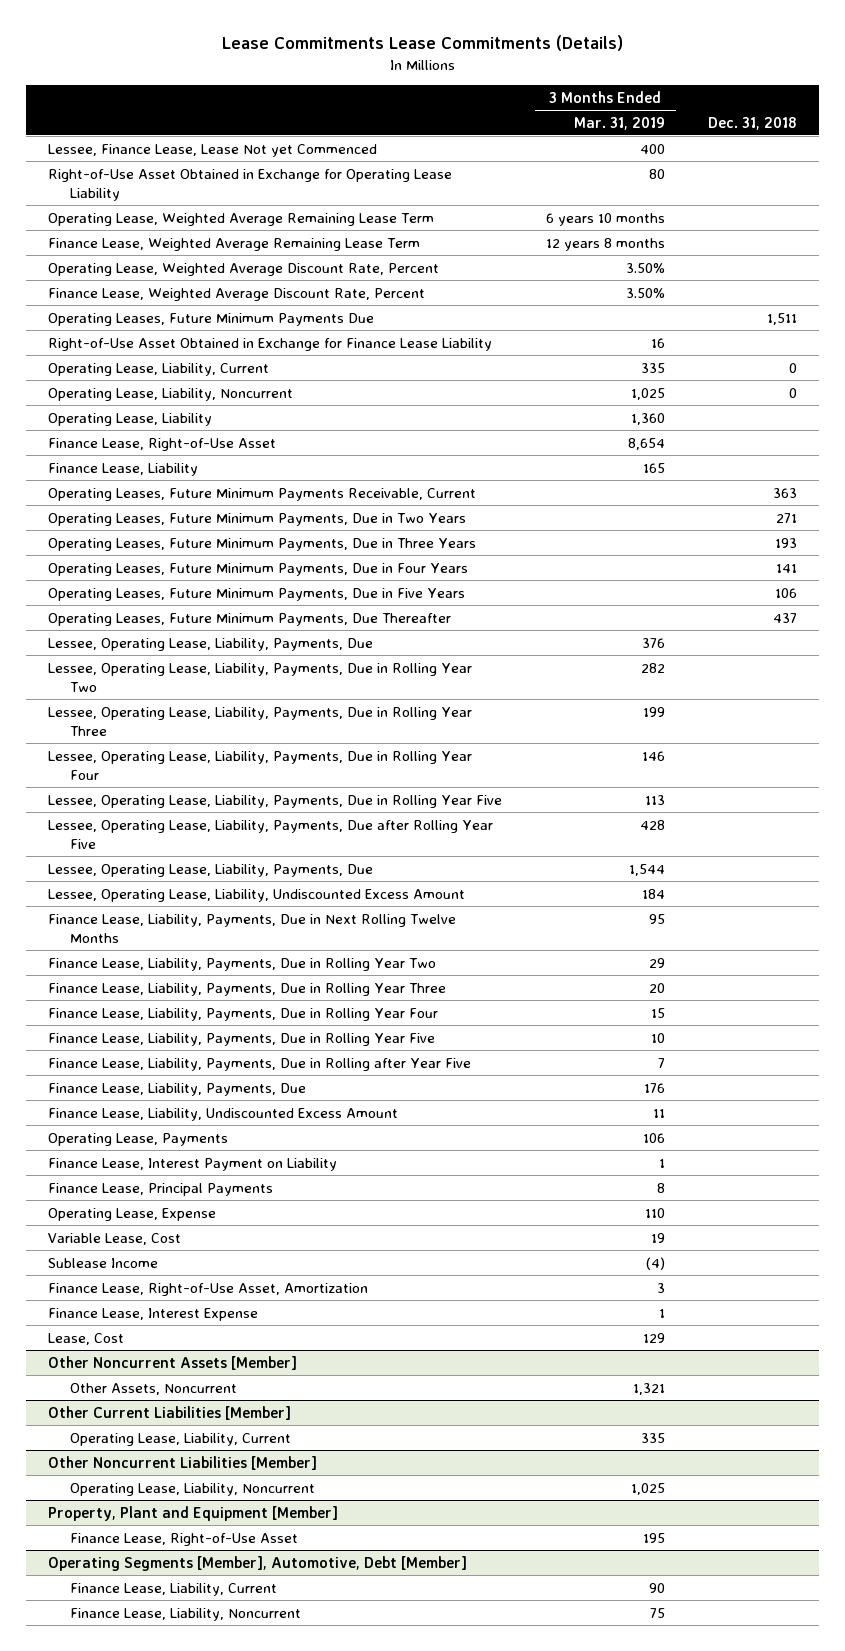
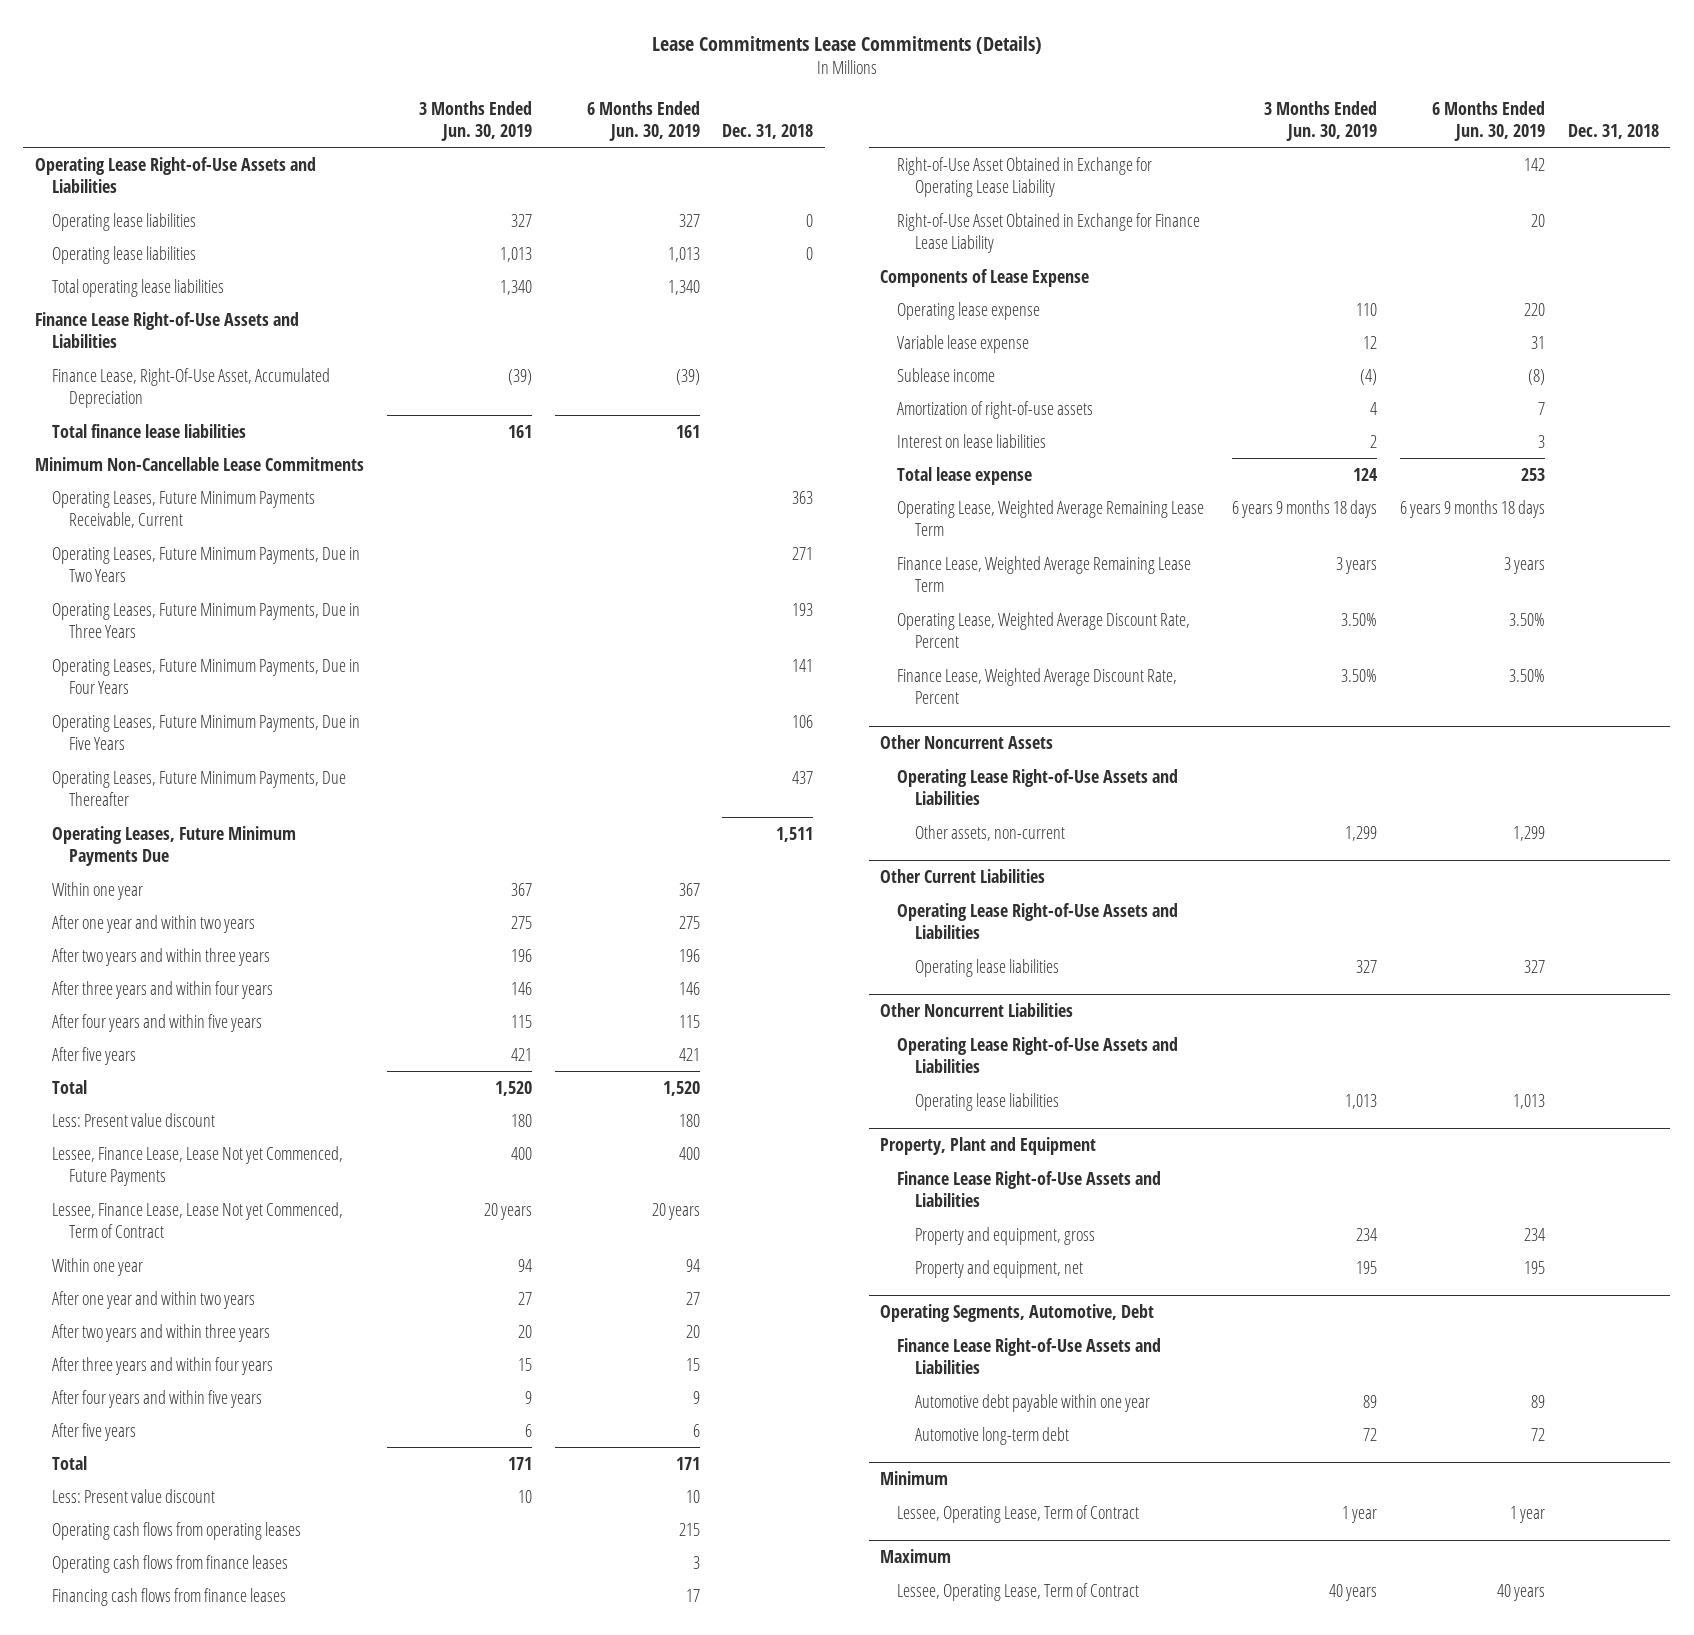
- | 3 Months Ended Mar. 31, 2019 | Dec. 31, 2018
+ | 3 Months Ended Jun. 30, 2019 | 6 Months Ended Jun. 30, 2019 | Dec. 31, 2018
- Lessee, Finance Lease, Lease Not yet Commenced | 400 |
- Operating Lease, Liability, Current | 335 | 0
- Operating Lease, Liability, Noncurrent | 1,025 | 0
- Operating Lease, Liability | 1,360 |
- Finance Lease, Right-of-Use Asset | 8,654 |
- Finance Lease, Liability | 165 |
+ Operating Lease Right-of-Use Assets and Liabilities
+ Operating lease liabilities | 327 | 327 | 0
+ Operating lease liabilities | 1,013 | 1,013 | 0
+ Total operating lease liabilities | 1,340 | 1,340 |
+ Finance Lease Right-of-Use Assets and Liabilities
+ Finance Lease, Right-Of-Use Asset, Accumulated Depreciation | (39) | (39) |
+ Total finance lease liabilities | 161 | 161 |
+ Minimum Non-Cancellable Lease Commitments
- Lessee, Operating Lease, Liability, Payments, Due | 376 |
- Lessee, Operating Lease, Liability, Payments, Due in Rolling Year Two | 282 |
- Lessee, Operating Lease, Liability, Payments, Due in Rolling Year Three | 199 |
- Lessee, Operating Lease, Liability, Payments, Due in Rolling Year Four | 146 |
- Lessee, Operating Lease, Liability, Payments, Due in Rolling Year Five | 113 |
- Lessee, Operating Lease, Liability, Payments, Due after Rolling Year Five | 428 |
- Lessee, Operating Lease, Liability, Payments, Due | 1,544 |
- Lessee, Operating Lease, Liability, Undiscounted Excess Amount | 184 |
- Finance Lease, Liability, Payments, Due in Next Rolling Twelve Months | 95 |
- Finance Lease, Liability, Payments, Due in Rolling Year Two | 29 |
- Finance Lease, Liability, Payments, Due in Rolling Year Three | 20 |
- Finance Lease, Liability, Payments, Due in Rolling Year Four | 15 |
- Finance Lease, Liability, Payments, Due in Rolling Year Five | 10 |
- Finance Lease, Liability, Payments, Due in Rolling after Year Five | 7 |
- Finance Lease, Liability, Payments, Due | 176 |
- Finance Lease, Liability, Undiscounted Excess Amount | 11 |
- Operating Lease, Payments | 106 |
- Finance Lease, Interest Payment on Liability | 1 |
- Finance Lease, Principal Payments | 8 |
- Operating Lease, Expense | 110 |
- Variable Lease, Cost | 19 |
- Sublease Income | (4) |
- Finance Lease, Right-of-Use Asset, Amortization | 3 |
- Finance Lease, Interest Expense | 1 |
- Lease, Cost | 129 |
- Other Noncurrent Assets [Member]
- Other Assets, Noncurrent | 1,321 |
- Other Current Liabilities [Member]
- Operating Lease, Liability, Current | 335 |
- Other Noncurrent Liabilities [Member]
- Operating Lease, Liability, Noncurrent | 1,025 |
- Property, Plant and Equipment [Member]
- Finance Lease, Right-of-Use Asset | 195 |
- Operating Segments [Member], Automotive, Debt [Member]
- Finance Lease, Liability, Current | 90 |
- Finance Lease, Liability, Noncurrent | 75 |
moved down: Operating Leases, Future Minimum Payments Due | | | 1,511
+ Within one year | 367 | 367 |
+ After one year and within two years | 275 | 275 |
+ After two years and within three years | 196 | 196 |
+ After three years and within four years | 146 | 146 |
+ After four years and within five years | 115 | 115 |
+ After five years | 421 | 421 |
+ Total | 1,520 | 1,520 |
+ Less: Present value discount | 180 | 180 |
+ Lessee, Finance Lease, Lease Not yet Commenced, Future Payments | 400 | 400 |
+ Lessee, Finance Lease, Lease Not yet Commenced, Term of Contract | 20 years | 20 years |
+ Within one year | 94 | 94 |
+ After one year and within two years | 27 | 27 |
+ After two years and within three years | 20 | 20 |
+ After three years and within four years | 15 | 15 |
+ After four years and within five years | 9 | 9 |
+ After five years | 6 | 6 |
+ Total | 171 | 171 |
+ Less: Present value discount | 10 | 10 |
+ Operating cash flows from operating leases | | 215 |
+ Operating cash flows from finance leases | | 3 |
+ Financing cash flows from finance leases | | 17 |
moved down: Right-of-Use Asset Obtained in Exchange for Operating Lease Liability | | 142 |
moved down: Right-of-Use Asset Obtained in Exchange for Finance Lease Liability | | 20 |
+ Components of Lease Expense
+ Operating lease expense | 110 | 220 |
+ Variable lease expense | 12 | 31 |
+ Sublease income | (4) | (8) |
+ Amortization of right-of-use assets | 4 | 7 |
+ Interest on lease liabilities | 2 | 3 |
+ Total lease expense | 124 | 253 |
moved down: Operating Lease, Weighted Average Remaining Lease Term | 6 years 9 months 18 days | 6 years 9 months 18 days |
moved down: Finance Lease, Weighted Average Remaining Lease Term | 3 years | 3 years |
moved down: Operating Lease, Weighted Average Discount Rate, Percent | 3.50% | 3.50% |
moved down: Finance Lease, Weighted Average Discount Rate, Percent | 3.50% | 3.50% |
+ Other Noncurrent Assets
+ Operating Lease Right-of-Use Assets and Liabilities
+ Other assets, non-current | 1,299 | 1,299 |
+ Other Current Liabilities
+ Operating Lease Right-of-Use Assets and Liabilities
+ Operating lease liabilities | 327 | 327 |
+ Other Noncurrent Liabilities
+ Operating Lease Right-of-Use Assets and Liabilities
+ Operating lease liabilities | 1,013 | 1,013 |
+ Property, Plant and Equipment
+ Finance Lease Right-of-Use Assets and Liabilities
+ Property and equipment, gross | 234 | 234 |
+ Property and equipment, net | 195 | 195 |
+ Operating Segments, Automotive, Debt
+ Finance Lease Right-of-Use Assets and Liabilities
+ Automotive debt payable within one year | 89 | 89 |
+ Automotive long-term debt | 72 | 72 |
+ Minimum
+ Lessee, Operating Lease, Term of Contract | 1 year | 1 year |
+ Maximum
+ Lessee, Operating Lease, Term of Contract | 40 years | 40 years |

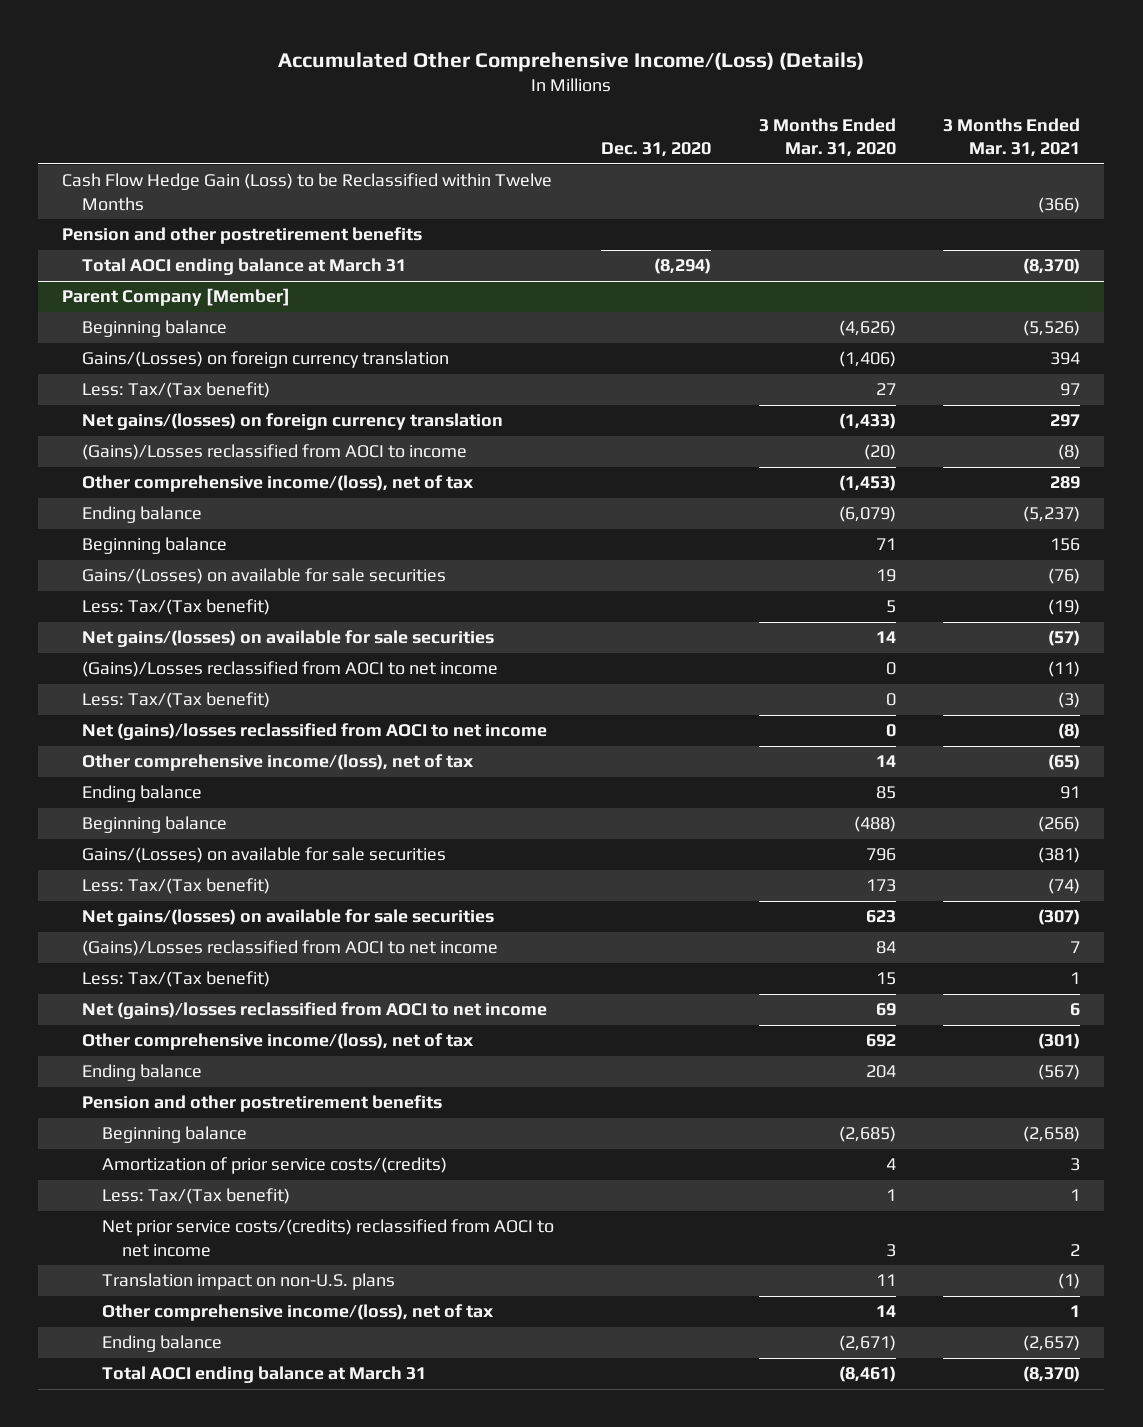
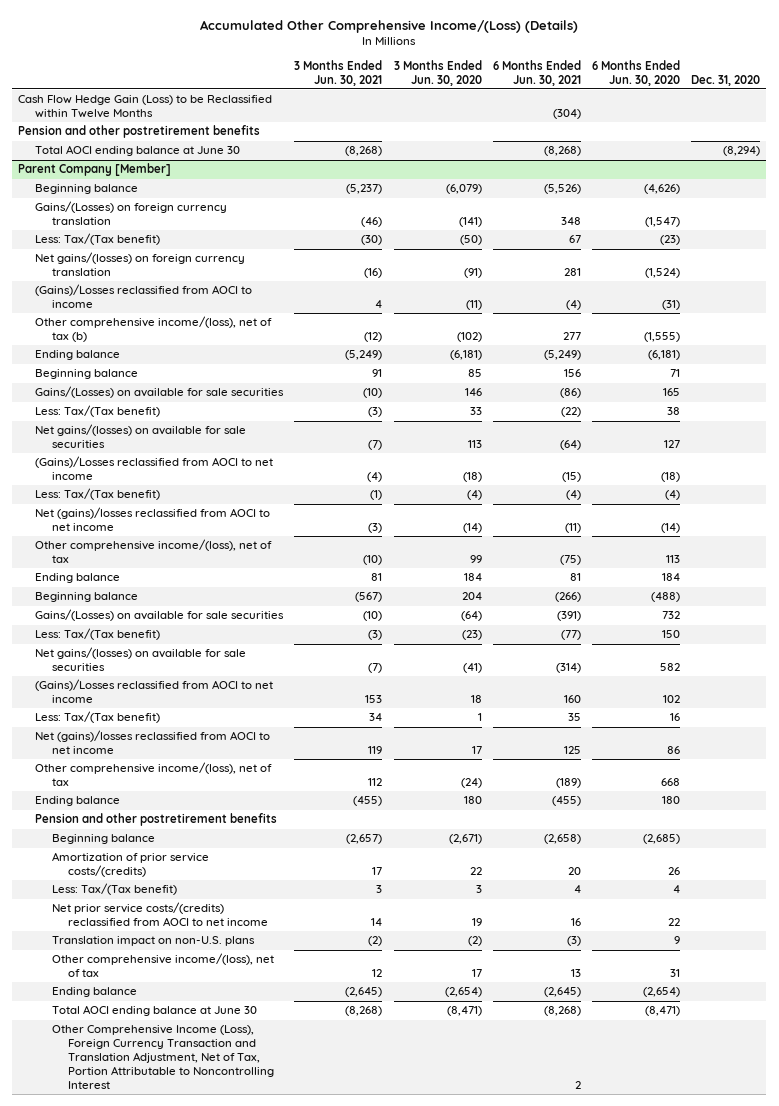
- | Dec. 31, 2020 | 3 Months Ended Mar. 31, 2020 | 3 Months Ended Mar. 31, 2021
+ | 3 Months Ended Jun. 30, 2021 | 3 Months Ended Jun. 30, 2020 | 6 Months Ended Jun. 30, 2021 | 6 Months Ended Jun. 30, 2020 | Dec. 31, 2020
- Total AOCI ending balance at March 31 | (8,294) | | (8,370)
+ Total AOCI ending balance at June 30 | (8,268) | | (8,268) | | (8,294)
@ Parent Company [Member]
- Other comprehensive income/(loss), net of tax | | (1,453) | 289
+ Other comprehensive income/(loss), net of tax (b) | (12) | (102) | 277 | (1,555) |
- Total AOCI ending balance at March 31 | | (8,461) | (8,370)
+ Total AOCI ending balance at June 30 | (8,268) | (8,471) | (8,268) | (8,471) |
+ Other Comprehensive Income (Loss), Foreign Currency Transaction and Translation Adjustment, Net of Tax, Portion Attributable to Noncontrolling Interest | | | 2 | |

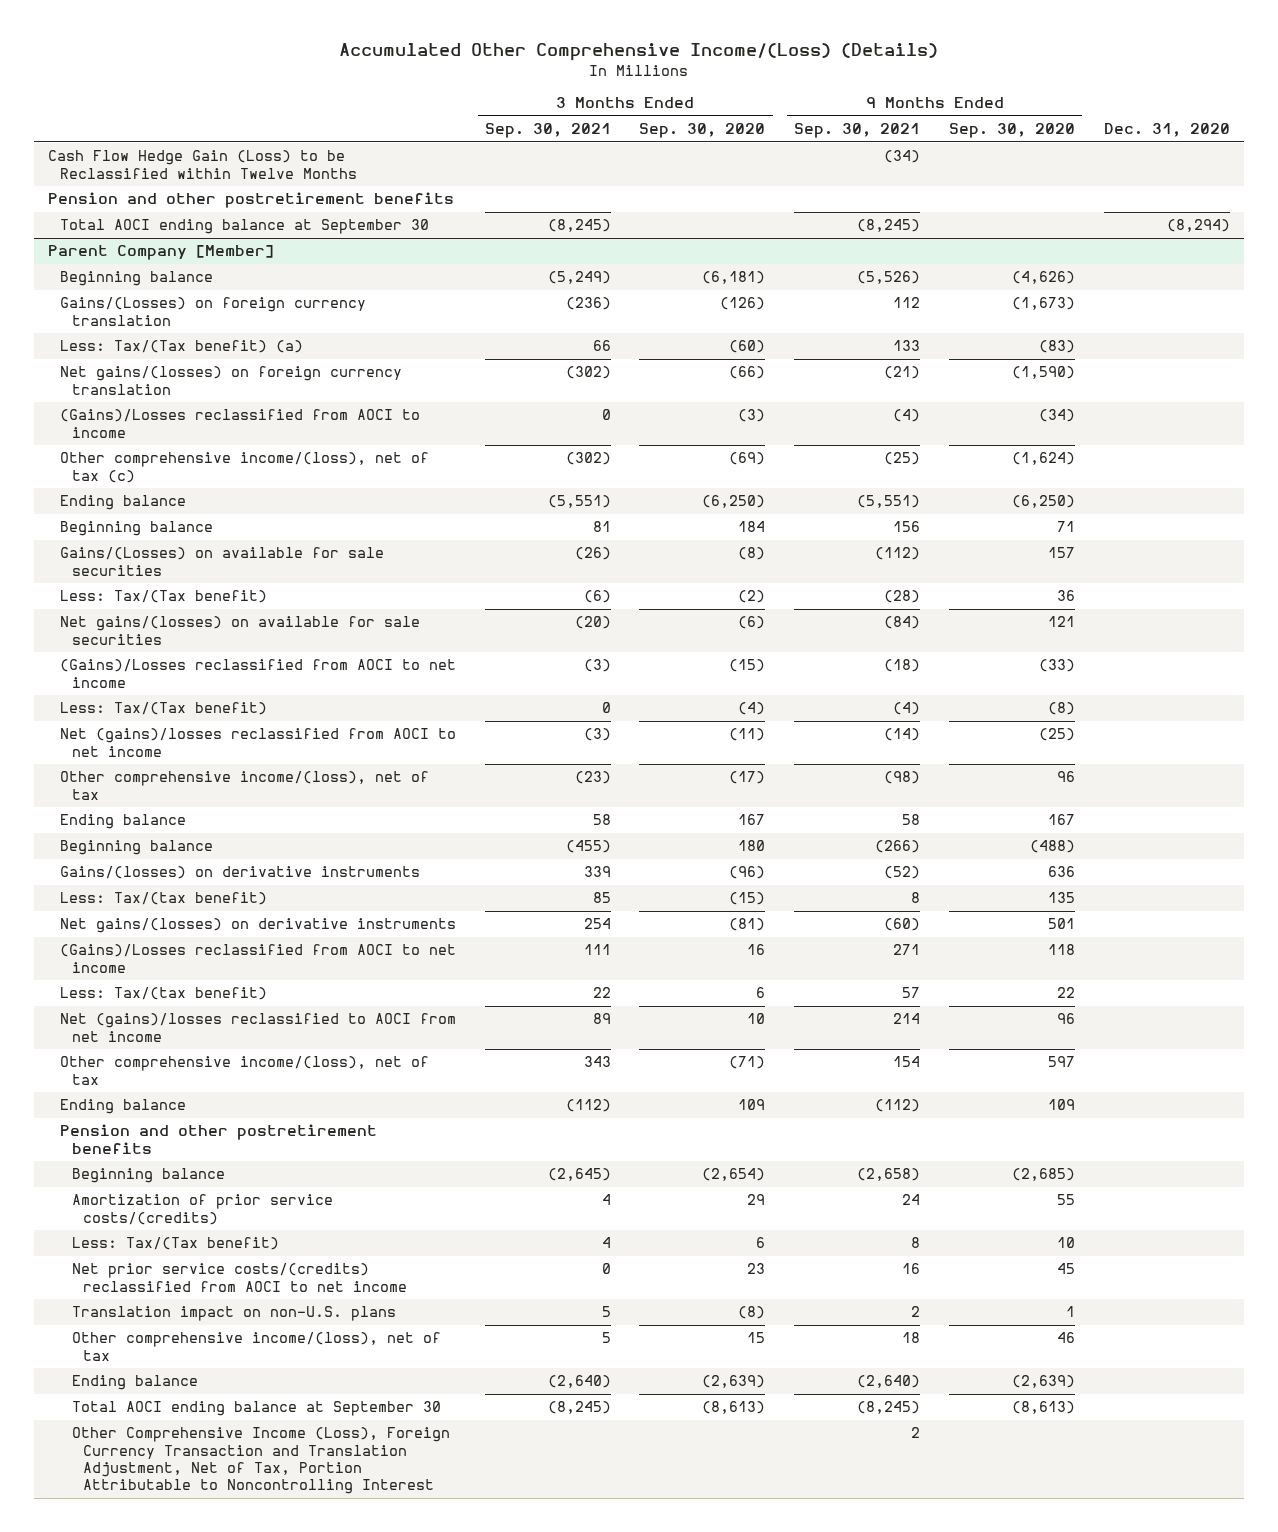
- | 3 Months Ended Jun. 30, 2021 | 3 Months Ended Jun. 30, 2020 | 6 Months Ended Jun. 30, 2021 | 6 Months Ended Jun. 30, 2020 | Dec. 31, 2020
+ | 3 Months Ended Sep. 30, 2021 | 3 Months Ended Sep. 30, 2020 | 9 Months Ended Sep. 30, 2021 | 9 Months Ended Sep. 30, 2020 | Dec. 31, 2020
- Total AOCI ending balance at June 30 | (8,268) | | (8,268) | | (8,294)
+ Total AOCI ending balance at September 30 | (8,245) | | (8,245) | | (8,294)
@ Parent Company [Member]
- Less: Tax/(Tax benefit) | (30) | (50) | 67 | (23) |
+ Less: Tax/(Tax benefit) (a) | 66 | (60) | 133 | (83) |
- Other comprehensive income/(loss), net of tax (b) | (12) | (102) | 277 | (1,555) |
+ Other comprehensive income/(loss), net of tax (c) | (302) | (69) | (25) | (1,624) |
- Gains/(Losses) on available for sale securities | (10) | (64) | (391) | 732 |
- Less: Tax/(Tax benefit) | (3) | (23) | (77) | 150 |
- Net gains/(losses) on available for sale securities | (7) | (41) | (314) | 582 |
+ Gains/(losses) on derivative instruments | 339 | (96) | (52) | 636 |
+ Less: Tax/(tax benefit) | 85 | (15) | 8 | 135 |
+ Net gains/(losses) on derivative instruments | 254 | (81) | (60) | 501 |
- Less: Tax/(Tax benefit) | 34 | 1 | 35 | 16 |
- Net (gains)/losses reclassified from AOCI to net income | 119 | 17 | 125 | 86 |
+ Less: Tax/(tax benefit) | 22 | 6 | 57 | 22 |
+ Net (gains)/losses reclassified to AOCI from net income | 89 | 10 | 214 | 96 |
- Total AOCI ending balance at June 30 | (8,268) | (8,471) | (8,268) | (8,471) |
+ Total AOCI ending balance at September 30 | (8,245) | (8,613) | (8,245) | (8,613) |

